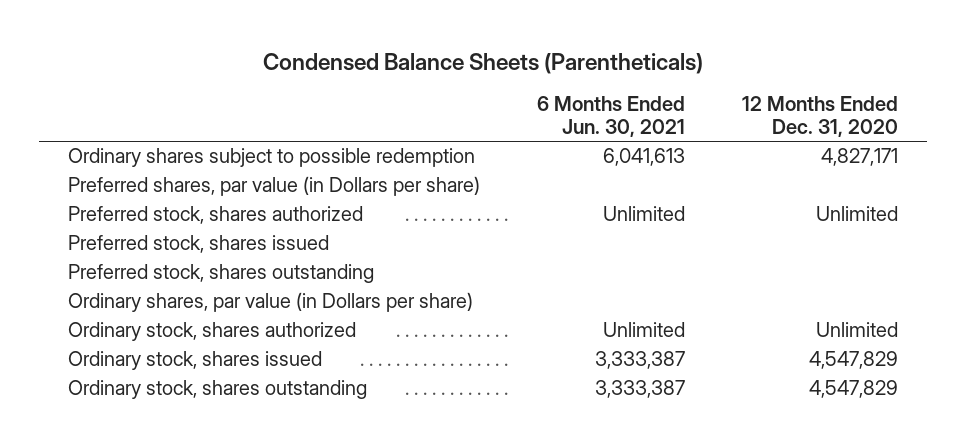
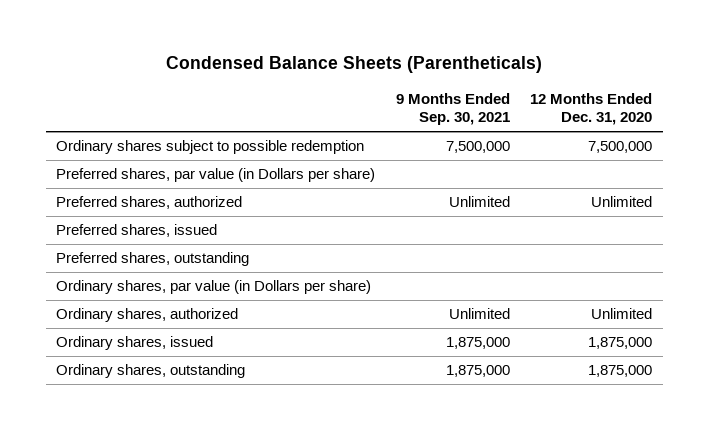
- | 6 Months Ended Jun. 30, 2021 | 12 Months Ended Dec. 31, 2020
+ | 9 Months Ended Sep. 30, 2021 | 12 Months Ended Dec. 31, 2020
- Ordinary shares subject to possible redemption | 6,041,613 | 4,827,171
+ Ordinary shares subject to possible redemption | 7,500,000 | 7,500,000
- Preferred stock, shares authorized | Unlimited | Unlimited
- Preferred stock, shares issued
- Preferred stock, shares outstanding
+ Preferred shares, authorized | Unlimited | Unlimited
+ Preferred shares, issued
+ Preferred shares, outstanding
- Ordinary stock, shares authorized | Unlimited | Unlimited
- Ordinary stock, shares issued | 3,333,387 | 4,547,829
- Ordinary stock, shares outstanding | 3,333,387 | 4,547,829
+ Ordinary shares, authorized | Unlimited | Unlimited
+ Ordinary shares, issued | 1,875,000 | 1,875,000
+ Ordinary shares, outstanding | 1,875,000 | 1,875,000

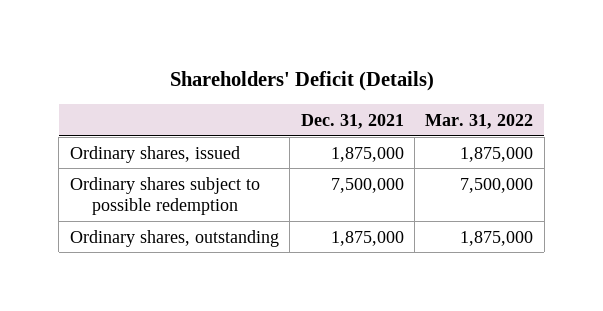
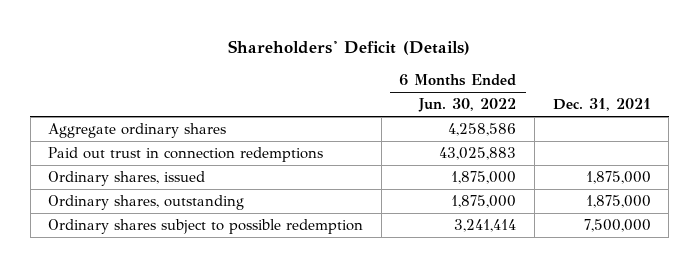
- | Dec. 31, 2021 | Mar. 31, 2022
+ | 6 Months Ended Jun. 30, 2022 | Dec. 31, 2021
+ Aggregate ordinary shares | 4,258,586 |
+ Paid out trust in connection redemptions | 43,025,883 |
moved down: Ordinary shares subject to possible redemption | 3,241,414 | 7,500,000

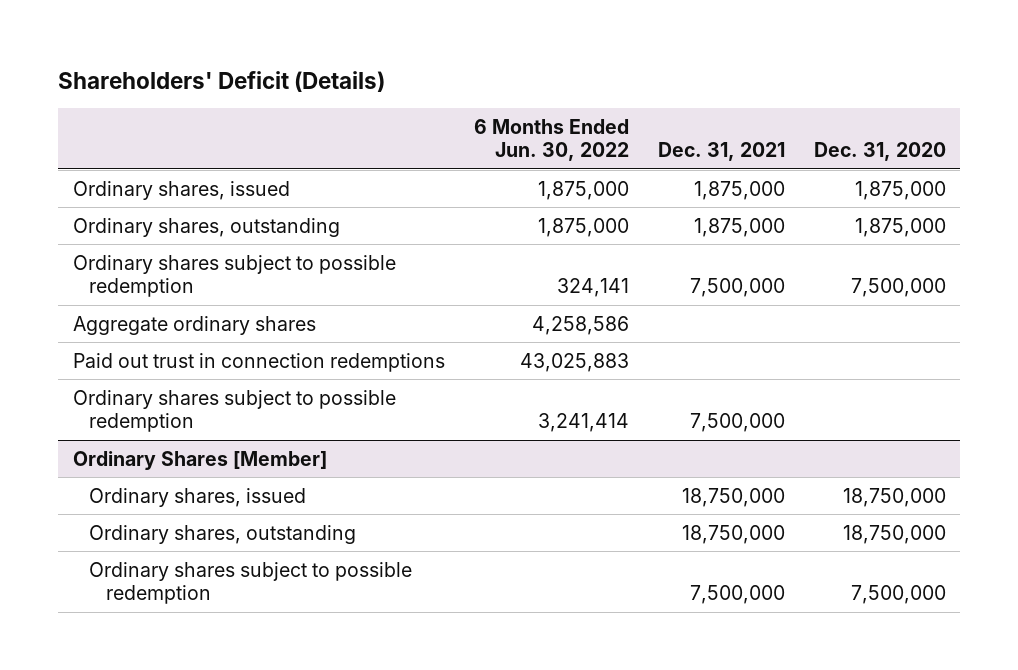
- | 6 Months Ended Jun. 30, 2022 | Dec. 31, 2021
+ | 6 Months Ended Jun. 30, 2022 | Dec. 31, 2021 | Dec. 31, 2020
+ Ordinary shares subject to possible redemption | 324,141 | 7,500,000 | 7,500,000
moved down: Aggregate ordinary shares | 4,258,586 | |
moved down: Paid out trust in connection redemptions | 43,025,883 | |
+ Ordinary Shares [Member]
+ Ordinary shares, issued | | 18,750,000 | 18,750,000
+ Ordinary shares, outstanding | | 18,750,000 | 18,750,000
+ Ordinary shares subject to possible redemption | | 7,500,000 | 7,500,000

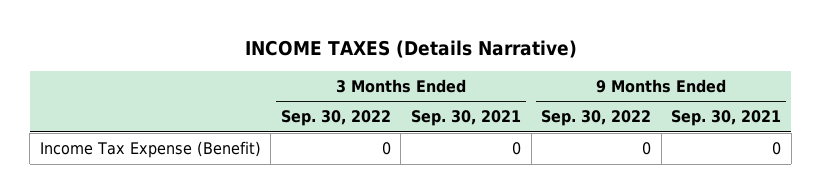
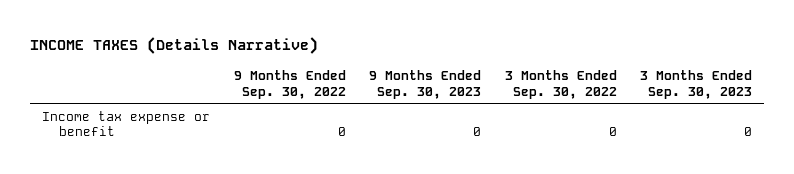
- | 3 Months Ended Sep. 30, 2022 | 3 Months Ended Sep. 30, 2021 | 9 Months Ended Sep. 30, 2022 | 9 Months Ended Sep. 30, 2021
+ | 9 Months Ended Sep. 30, 2022 | 9 Months Ended Sep. 30, 2023 | 3 Months Ended Sep. 30, 2022 | 3 Months Ended Sep. 30, 2023
- Income Tax Expense (Benefit) | 0 | 0 | 0 | 0
+ Income tax expense or benefit | 0 | 0 | 0 | 0

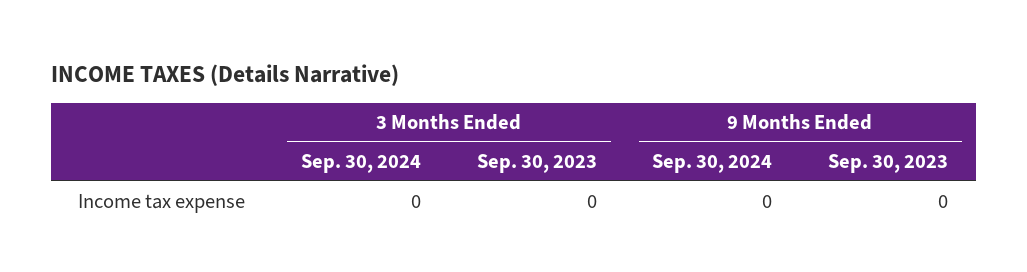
- | 9 Months Ended Sep. 30, 2022 | 9 Months Ended Sep. 30, 2023 | 3 Months Ended Sep. 30, 2022 | 3 Months Ended Sep. 30, 2023
+ | 3 Months Ended Sep. 30, 2024 | 3 Months Ended Sep. 30, 2023 | 9 Months Ended Sep. 30, 2024 | 9 Months Ended Sep. 30, 2023
- Income tax expense or benefit | 0 | 0 | 0 | 0
+ Income tax expense | 0 | 0 | 0 | 0

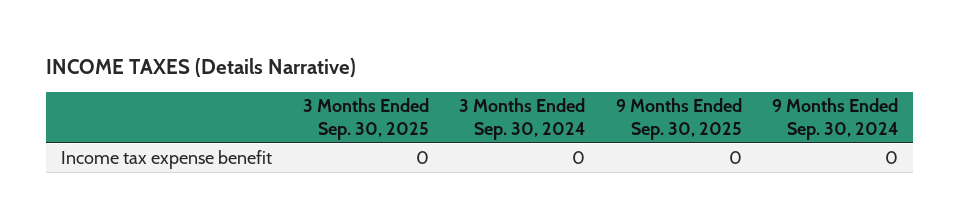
- | 3 Months Ended Sep. 30, 2024 | 3 Months Ended Sep. 30, 2023 | 9 Months Ended Sep. 30, 2024 | 9 Months Ended Sep. 30, 2023
+ | 3 Months Ended Sep. 30, 2025 | 3 Months Ended Sep. 30, 2024 | 9 Months Ended Sep. 30, 2025 | 9 Months Ended Sep. 30, 2024
- Income tax expense | 0 | 0 | 0 | 0
+ Income tax expense benefit | 0 | 0 | 0 | 0

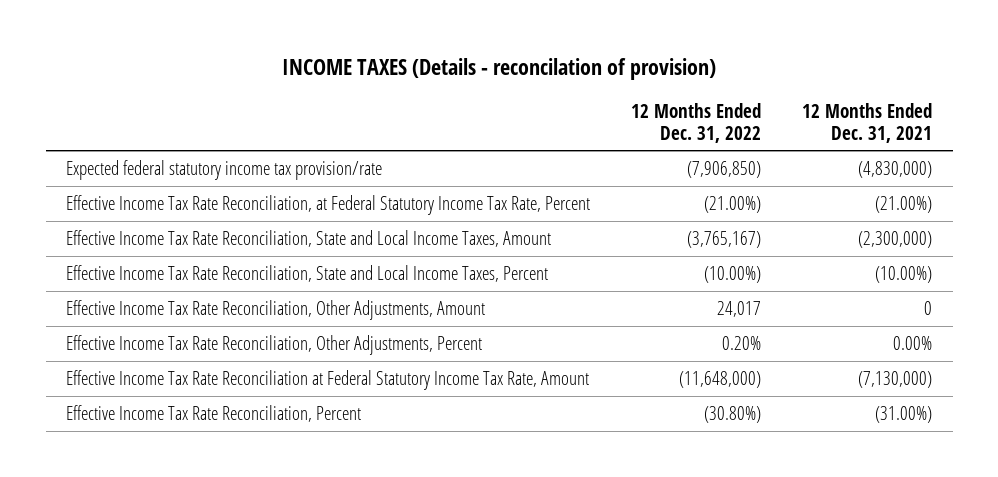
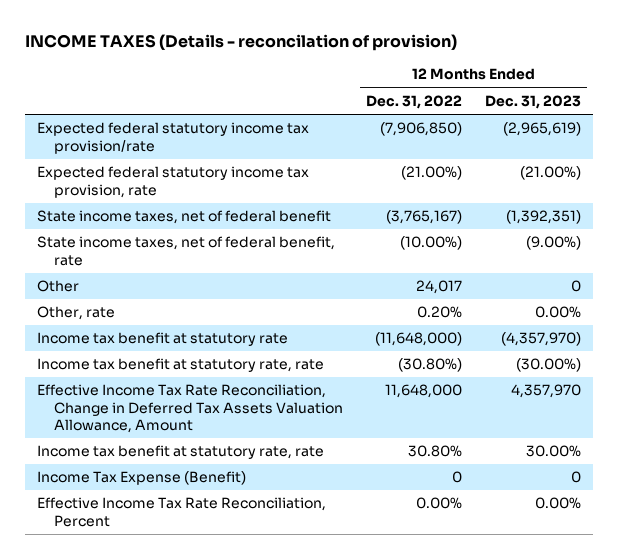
- | 12 Months Ended Dec. 31, 2022 | 12 Months Ended Dec. 31, 2021
+ | 12 Months Ended Dec. 31, 2022 | 12 Months Ended Dec. 31, 2023
- Effective Income Tax Rate Reconciliation, at Federal Statutory Income Tax Rate, Percent | (21.00%) | (21.00%)
- Effective Income Tax Rate Reconciliation, State and Local Income Taxes, Amount | (3,765,167) | (2,300,000)
- Effective Income Tax Rate Reconciliation, State and Local Income Taxes, Percent | (10.00%) | (10.00%)
- Effective Income Tax Rate Reconciliation, Other Adjustments, Amount | 24,017 | 0
- Effective Income Tax Rate Reconciliation, Other Adjustments, Percent | 0.20% | 0.00%
- Effective Income Tax Rate Reconciliation at Federal Statutory Income Tax Rate, Amount | (11,648,000) | (7,130,000)
- Effective Income Tax Rate Reconciliation, Percent | (30.80%) | (31.00%)
+ Expected federal statutory income tax provision, rate | (21.00%) | (21.00%)
+ State income taxes, net of federal benefit | (3,765,167) | (1,392,351)
+ State income taxes, net of federal benefit, rate | (10.00%) | (9.00%)
+ Other | 24,017 | 0
+ Other, rate | 0.20% | 0.00%
+ Income tax benefit at statutory rate | (11,648,000) | (4,357,970)
+ Income tax benefit at statutory rate, rate | (30.80%) | (30.00%)
+ Effective Income Tax Rate Reconciliation, Change in Deferred Tax Assets Valuation Allowance, Amount | 11,648,000 | 4,357,970
+ Income tax benefit at statutory rate, rate | 30.80% | 30.00%
+ Income Tax Expense (Benefit) | 0 | 0
+ Effective Income Tax Rate Reconciliation, Percent | 0.00% | 0.00%

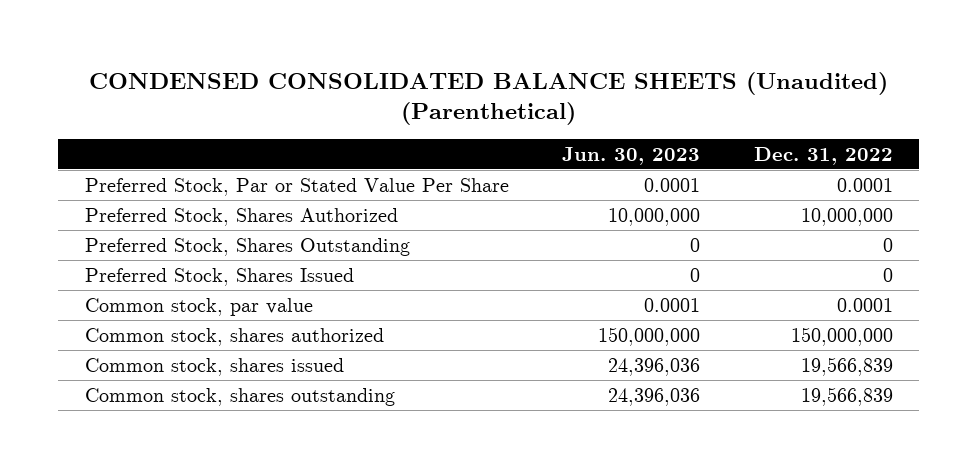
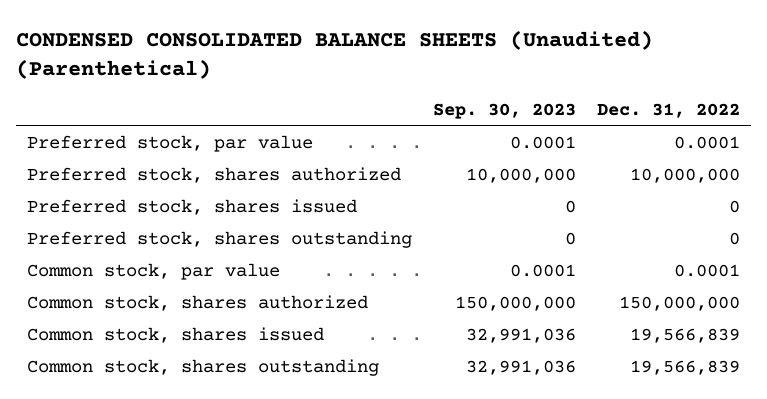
- | Jun. 30, 2023 | Dec. 31, 2022
+ | Sep. 30, 2023 | Dec. 31, 2022
- Preferred Stock, Par or Stated Value Per Share | 0.0001 | 0.0001
- Preferred Stock, Shares Authorized | 10,000,000 | 10,000,000
- Preferred Stock, Shares Outstanding | 0 | 0
- Preferred Stock, Shares Issued | 0 | 0
+ Preferred stock, par value | 0.0001 | 0.0001
+ Preferred stock, shares authorized | 10,000,000 | 10,000,000
+ Preferred stock, shares issued | 0 | 0
+ Preferred stock, shares outstanding | 0 | 0

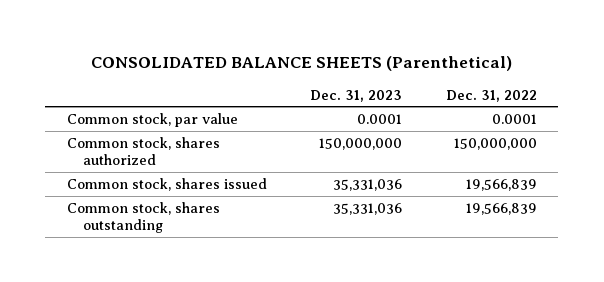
- CONDENSED CONSOLIDATED BALANCE SHEETS (Unaudited) (Parenthetical)
+ CONSOLIDATED BALANCE SHEETS (Parenthetical)
- | Sep. 30, 2023 | Dec. 31, 2022
+ | Dec. 31, 2023 | Dec. 31, 2022
- Preferred stock, par value | 0.0001 | 0.0001
- Preferred stock, shares authorized | 10,000,000 | 10,000,000
- Preferred stock, shares issued | 0 | 0
- Preferred stock, shares outstanding | 0 | 0

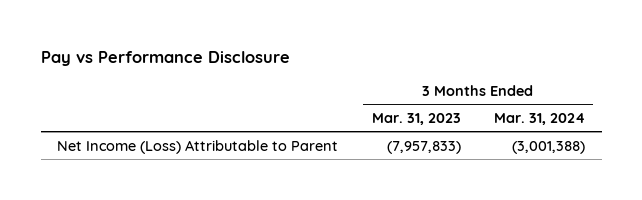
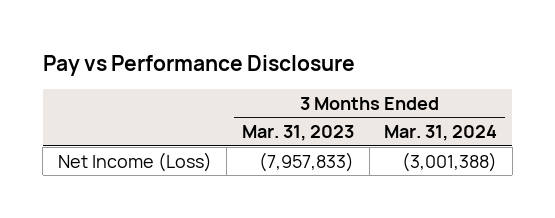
- Net Income (Loss) Attributable to Parent | (7,957,833) | (3,001,388)
+ Net Income (Loss) | (7,957,833) | (3,001,388)

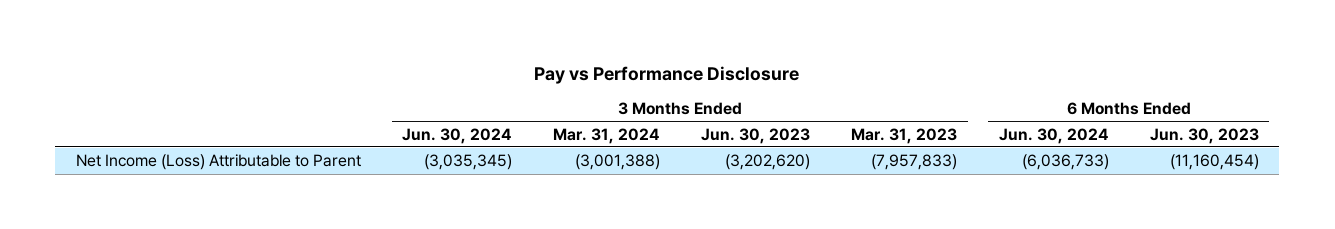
- | 3 Months Ended Mar. 31, 2023 | 3 Months Ended Mar. 31, 2024
+ | 3 Months Ended Jun. 30, 2024 | 3 Months Ended Mar. 31, 2024 | 3 Months Ended Jun. 30, 2023 | 3 Months Ended Mar. 31, 2023 | 6 Months Ended Jun. 30, 2024 | 6 Months Ended Jun. 30, 2023
- Net Income (Loss) | (7,957,833) | (3,001,388)
+ Net Income (Loss) Attributable to Parent | (3,035,345) | (3,001,388) | (3,202,620) | (7,957,833) | (6,036,733) | (11,160,454)

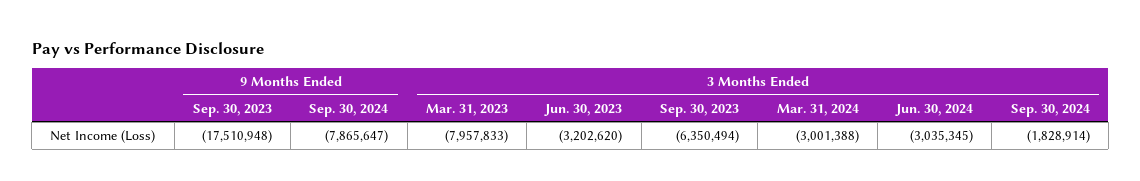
- | 3 Months Ended Jun. 30, 2024 | 3 Months Ended Mar. 31, 2024 | 3 Months Ended Jun. 30, 2023 | 3 Months Ended Mar. 31, 2023 | 6 Months Ended Jun. 30, 2024 | 6 Months Ended Jun. 30, 2023
+ | 9 Months Ended Sep. 30, 2023 | 9 Months Ended Sep. 30, 2024 | 3 Months Ended Mar. 31, 2023 | 3 Months Ended Jun. 30, 2023 | 3 Months Ended Sep. 30, 2023 | 3 Months Ended Mar. 31, 2024 | 3 Months Ended Jun. 30, 2024 | 3 Months Ended Sep. 30, 2024
- Net Income (Loss) Attributable to Parent | (3,035,345) | (3,001,388) | (3,202,620) | (7,957,833) | (6,036,733) | (11,160,454)
+ Net Income (Loss) | (17,510,948) | (7,865,647) | (7,957,833) | (3,202,620) | (6,350,494) | (3,001,388) | (3,035,345) | (1,828,914)

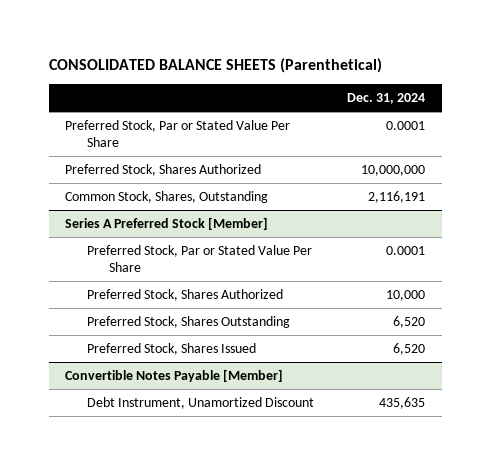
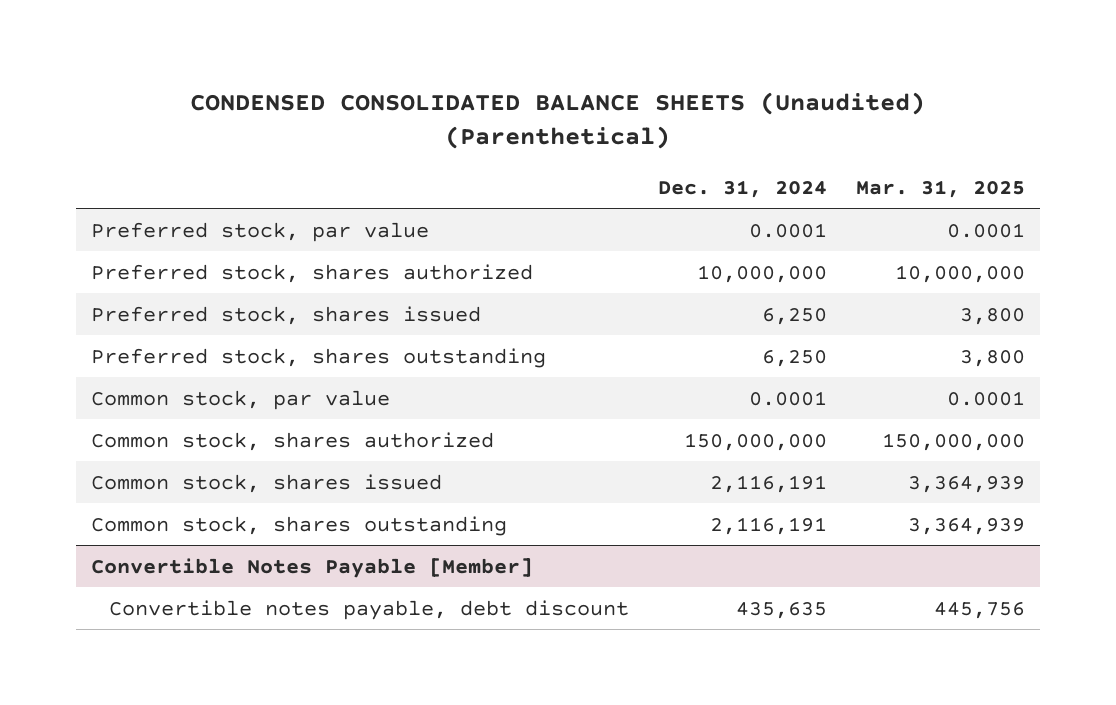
- CONSOLIDATED BALANCE SHEETS (Parenthetical)
+ CONDENSED CONSOLIDATED BALANCE SHEETS (Unaudited) (Parenthetical)
- | Dec. 31, 2024
+ | Dec. 31, 2024 | Mar. 31, 2025
- Preferred Stock, Par or Stated Value Per Share | 0.0001
- Preferred Stock, Shares Authorized | 10,000,000
- Common Stock, Shares, Outstanding | 2,116,191
- Series A Preferred Stock [Member]
- Preferred Stock, Par or Stated Value Per Share | 0.0001
- Preferred Stock, Shares Authorized | 10,000
- Preferred Stock, Shares Outstanding | 6,520
- Preferred Stock, Shares Issued | 6,520
+ Preferred stock, par value | 0.0001 | 0.0001
+ Preferred stock, shares authorized | 10,000,000 | 10,000,000
+ Preferred stock, shares issued | 6,250 | 3,800
+ Preferred stock, shares outstanding | 6,250 | 3,800
+ Common stock, par value | 0.0001 | 0.0001
+ Common stock, shares authorized | 150,000,000 | 150,000,000
+ Common stock, shares issued | 2,116,191 | 3,364,939
+ Common stock, shares outstanding | 2,116,191 | 3,364,939
@ Convertible Notes Payable [Member]
- Debt Instrument, Unamortized Discount | 435,635
+ Convertible notes payable, debt discount | 435,635 | 445,756

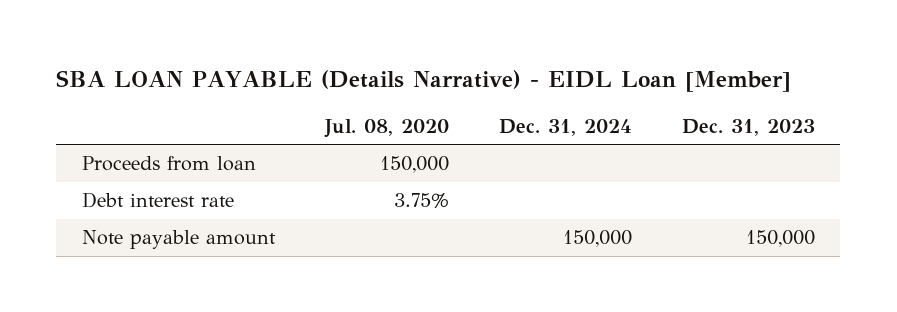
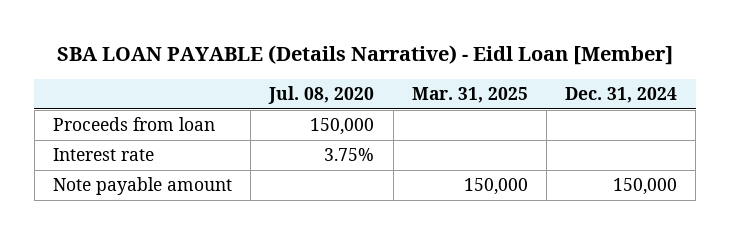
- SBA LOAN PAYABLE (Details Narrative) - EIDL Loan [Member]
+ SBA LOAN PAYABLE (Details Narrative) - Eidl Loan [Member]
- | Jul. 08, 2020 | Dec. 31, 2024 | Dec. 31, 2023
+ | Jul. 08, 2020 | Mar. 31, 2025 | Dec. 31, 2024
- Debt interest rate | 3.75% | |
+ Interest rate | 3.75% | |

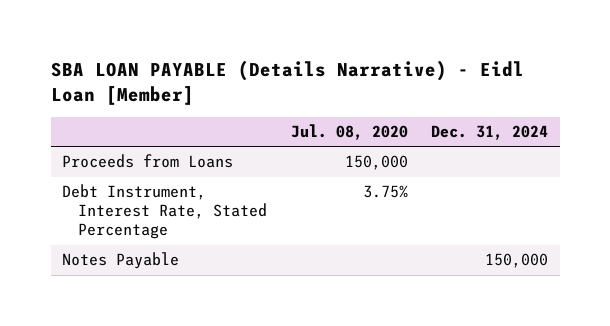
- | Jul. 08, 2020 | Mar. 31, 2025 | Dec. 31, 2024
+ | Jul. 08, 2020 | Dec. 31, 2024
- Proceeds from loan | 150,000 | |
- Interest rate | 3.75% | |
- Note payable amount | | 150,000 | 150,000
+ Proceeds from Loans | 150,000 |
+ Debt Instrument, Interest Rate, Stated Percentage | 3.75% |
+ Notes Payable | | 150,000

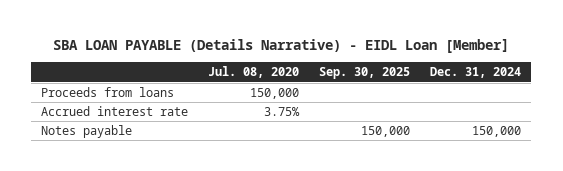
- SBA LOAN PAYABLE (Details Narrative) - Eidl Loan [Member]
+ SBA LOAN PAYABLE (Details Narrative) - EIDL Loan [Member]
- | Jul. 08, 2020 | Dec. 31, 2024
+ | Jul. 08, 2020 | Sep. 30, 2025 | Dec. 31, 2024
- Proceeds from Loans | 150,000 |
- Debt Instrument, Interest Rate, Stated Percentage | 3.75% |
- Notes Payable | | 150,000
+ Proceeds from loans | 150,000 | |
+ Accrued interest rate | 3.75% | |
+ Notes payable | | 150,000 | 150,000

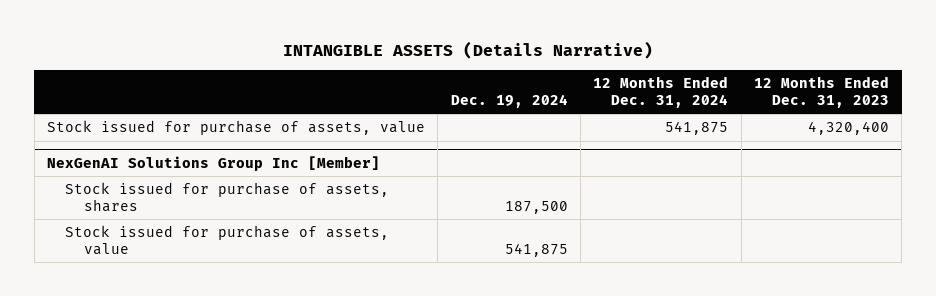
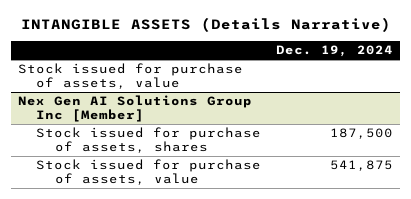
- | Dec. 19, 2024 | 12 Months Ended Dec. 31, 2024 | 12 Months Ended Dec. 31, 2023
+ | Dec. 19, 2024
- NexGenAI Solutions Group Inc [Member]
+ Nex Gen AI Solutions Group Inc [Member]

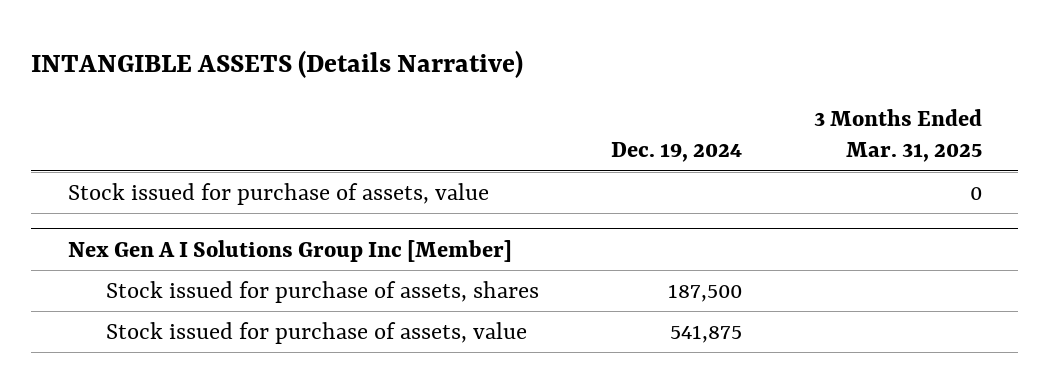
- | Dec. 19, 2024
+ | Dec. 19, 2024 | 3 Months Ended Mar. 31, 2025
- Nex Gen AI Solutions Group Inc [Member]
+ Nex Gen A I Solutions Group Inc [Member]

